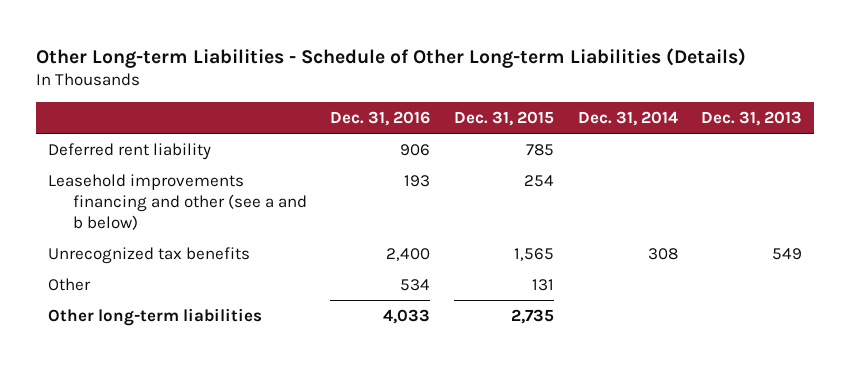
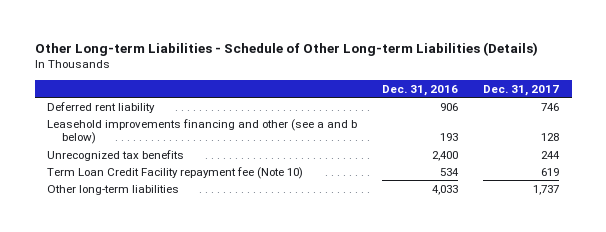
- | Dec. 31, 2016 | Dec. 31, 2015 | Dec. 31, 2014 | Dec. 31, 2013
+ | Dec. 31, 2016 | Dec. 31, 2017
- Other | 534 | 131 | |
+ Term Loan Credit Facility repayment fee (Note 10) | 534 | 619

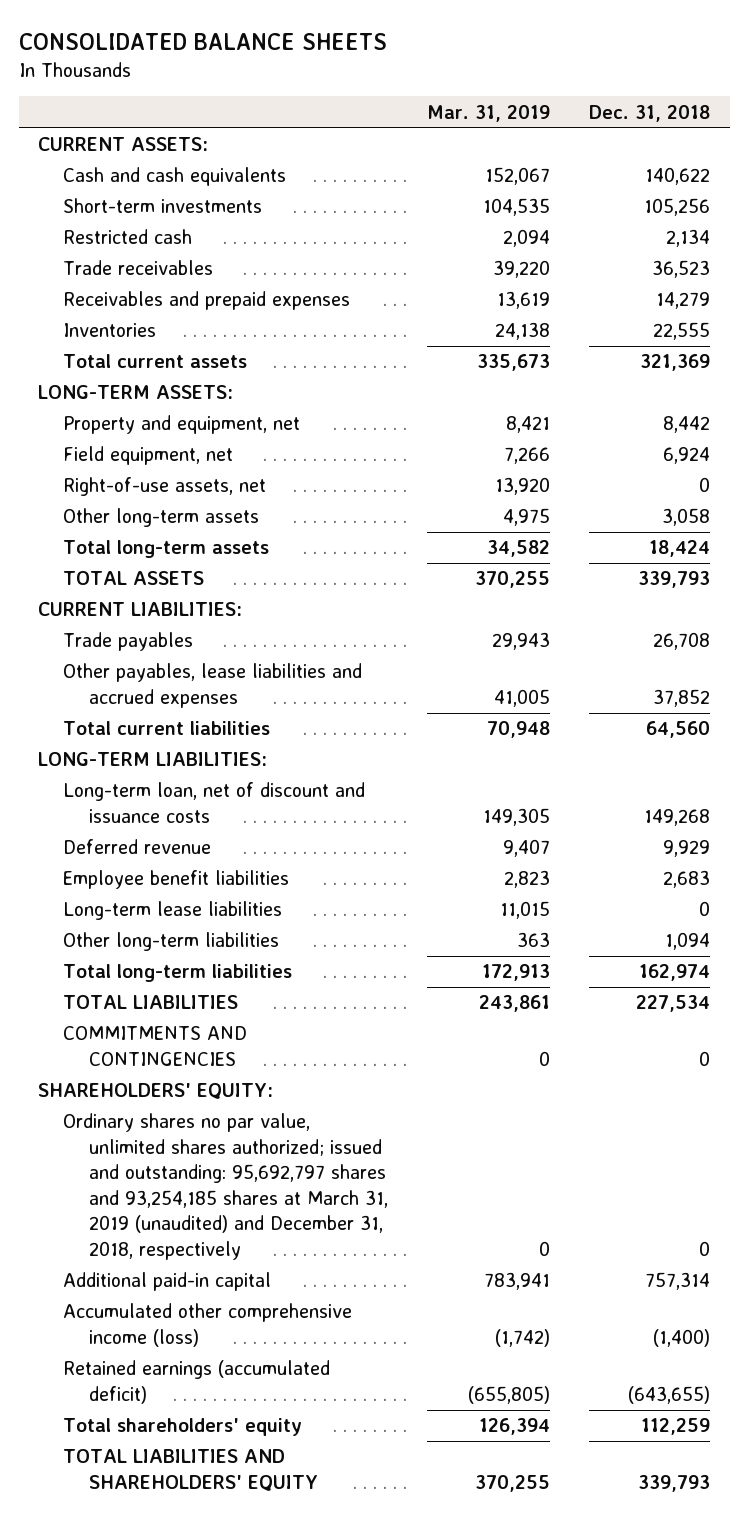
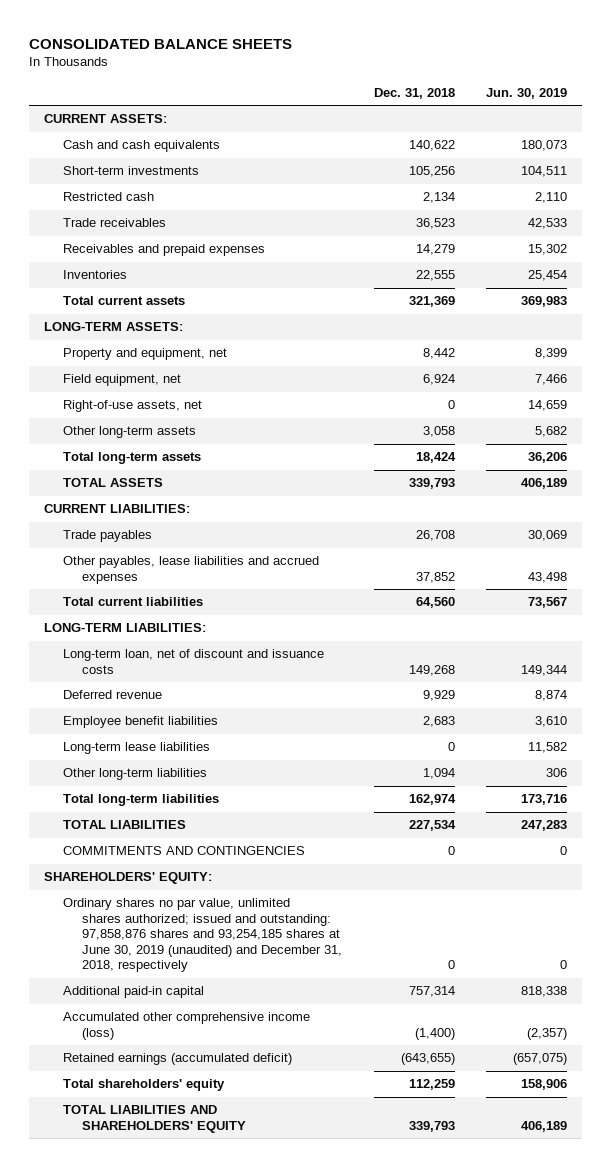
- | Mar. 31, 2019 | Dec. 31, 2018
+ | Dec. 31, 2018 | Jun. 30, 2019
- Ordinary shares no par value, unlimited shares authorized; issued and outstanding: 95,692,797 shares and 93,254,185 shares at March 31, 2019 (unaudited) and December 31, 2018, respectively | 0 | 0
+ Ordinary shares no par value, unlimited shares authorized; issued and outstanding: 97,858,876 shares and 93,254,185 shares at June 30, 2019 (unaudited) and December 31, 2018, respectively | 0 | 0

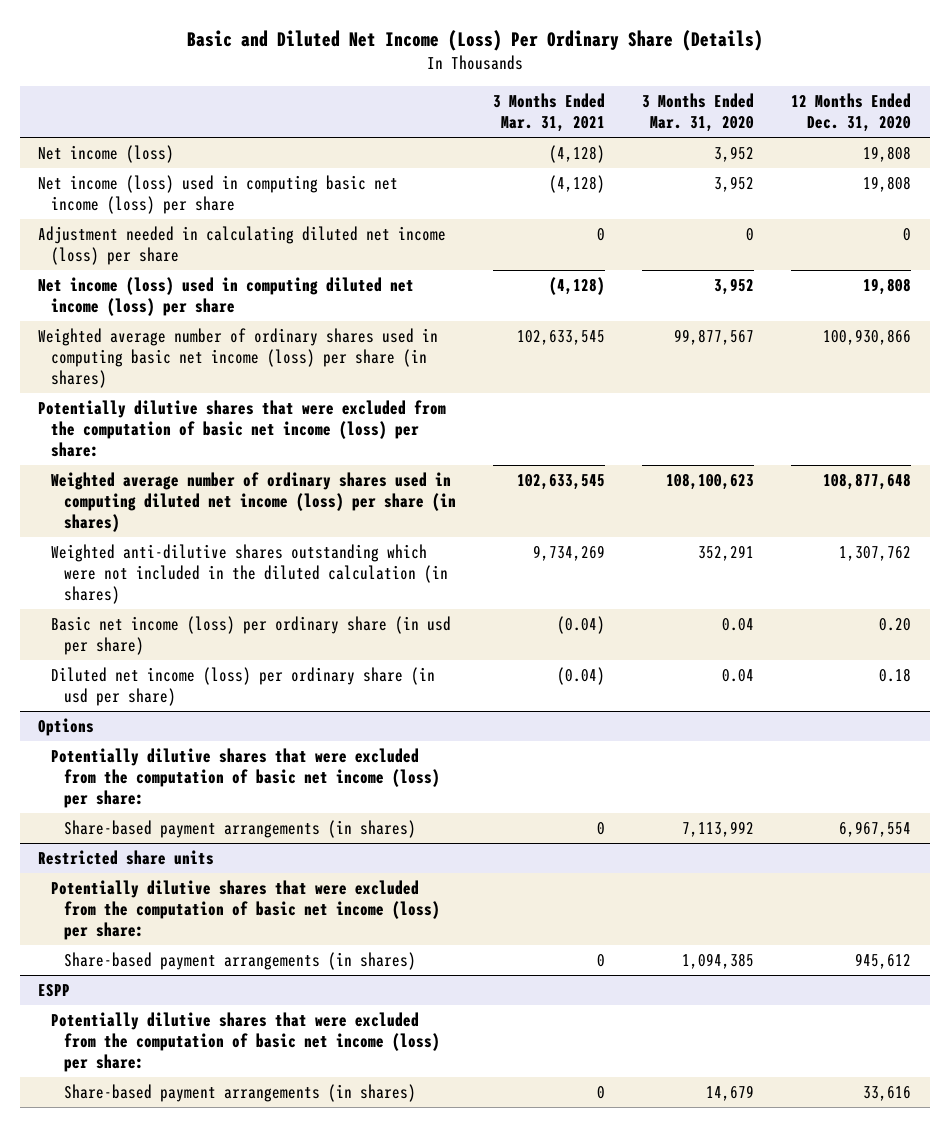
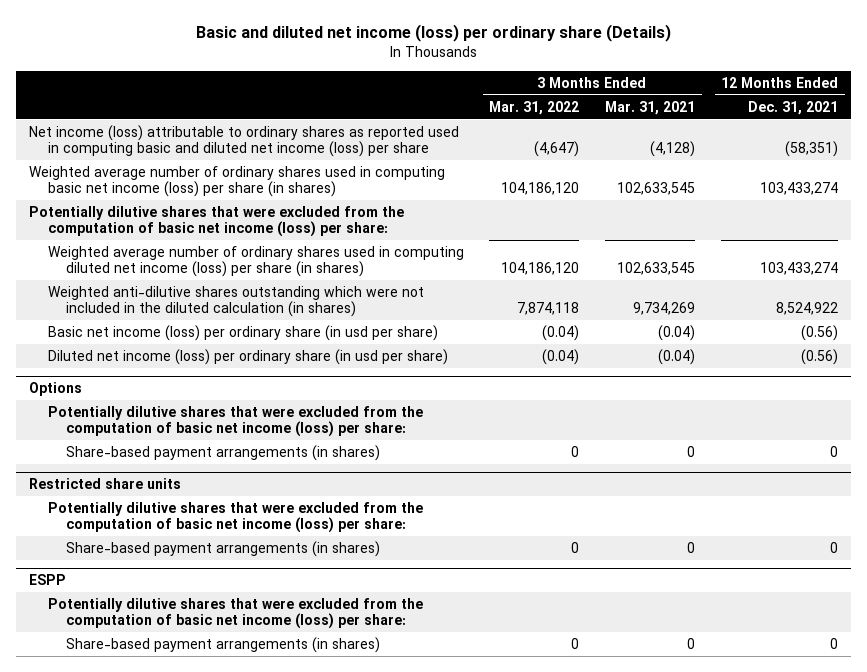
- Basic and Diluted Net Income (Loss) Per Ordinary Share (Details)
+ Basic and diluted net income (loss) per ordinary share (Details)
- | 3 Months Ended Mar. 31, 2021 | 3 Months Ended Mar. 31, 2020 | 12 Months Ended Dec. 31, 2020
+ | 3 Months Ended Mar. 31, 2022 | 3 Months Ended Mar. 31, 2021 | 12 Months Ended Dec. 31, 2021
- Net income (loss) | (4,128) | 3,952 | 19,808
- Net income (loss) used in computing basic net income (loss) per share | (4,128) | 3,952 | 19,808
- Adjustment needed in calculating diluted net income (loss) per share | 0 | 0 | 0
- Net income (loss) used in computing diluted net income (loss) per share | (4,128) | 3,952 | 19,808
+ Net income (loss) attributable to ordinary shares as reported used in computing basic and diluted net income (loss) per share | (4,647) | (4,128) | (58,351)

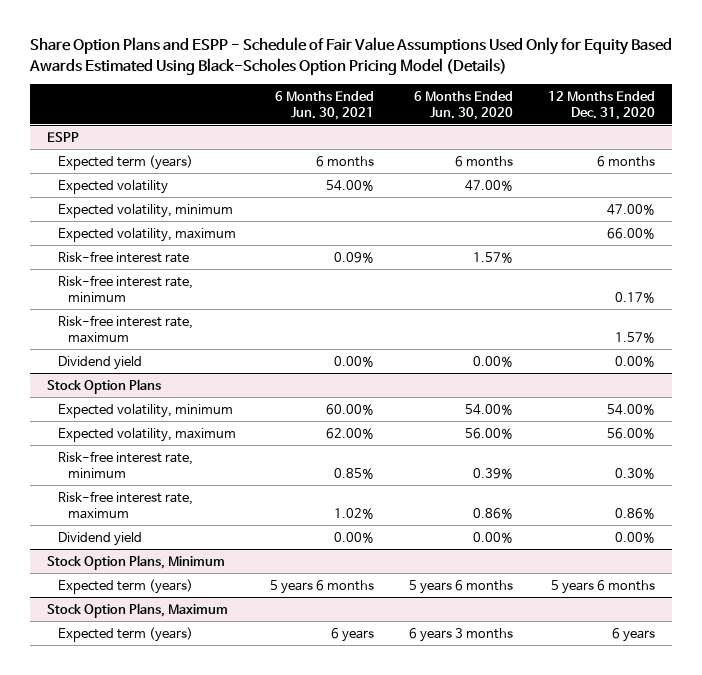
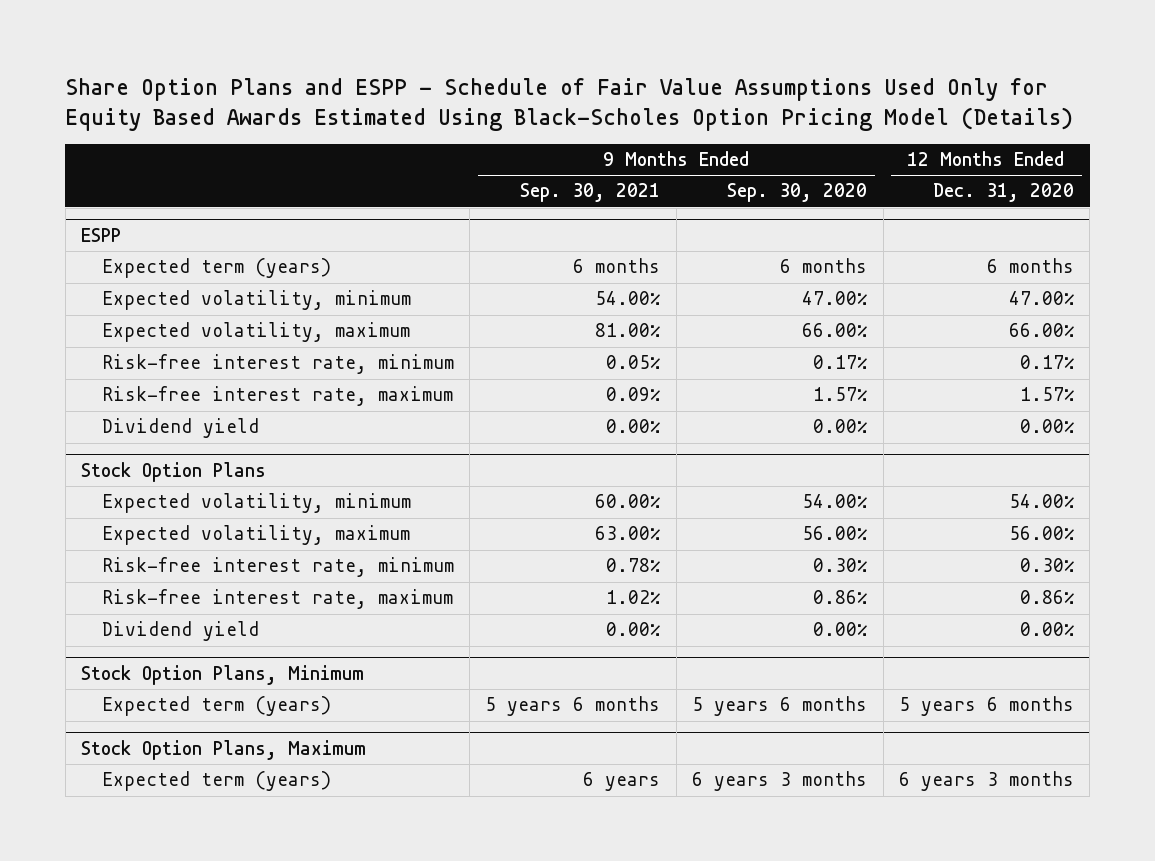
- | 6 Months Ended Jun. 30, 2021 | 6 Months Ended Jun. 30, 2020 | 12 Months Ended Dec. 31, 2020
+ | 9 Months Ended Sep. 30, 2021 | 9 Months Ended Sep. 30, 2020 | 12 Months Ended Dec. 31, 2020
@ ESPP
- Expected volatility | 54.00% | 47.00% |
- Risk-free interest rate | 0.09% | 1.57% |
@ Stock Option Plans, Maximum
- Expected term (years) | 6 years | 6 years 3 months | 6 years
+ Expected term (years) | 6 years | 6 years 3 months | 6 years 3 months

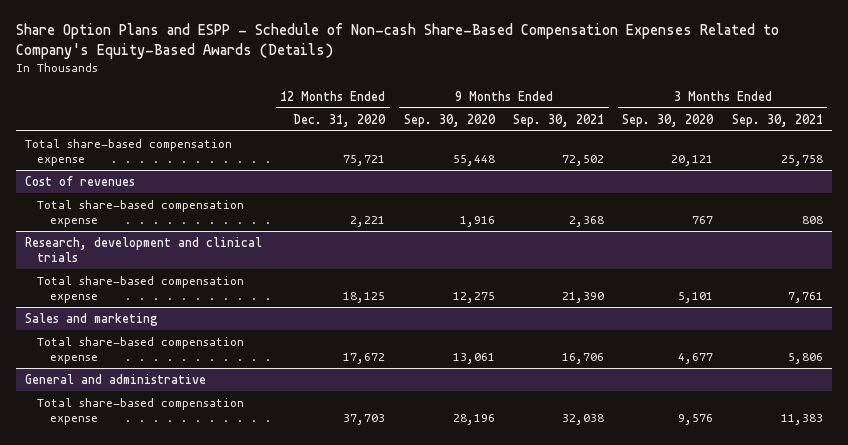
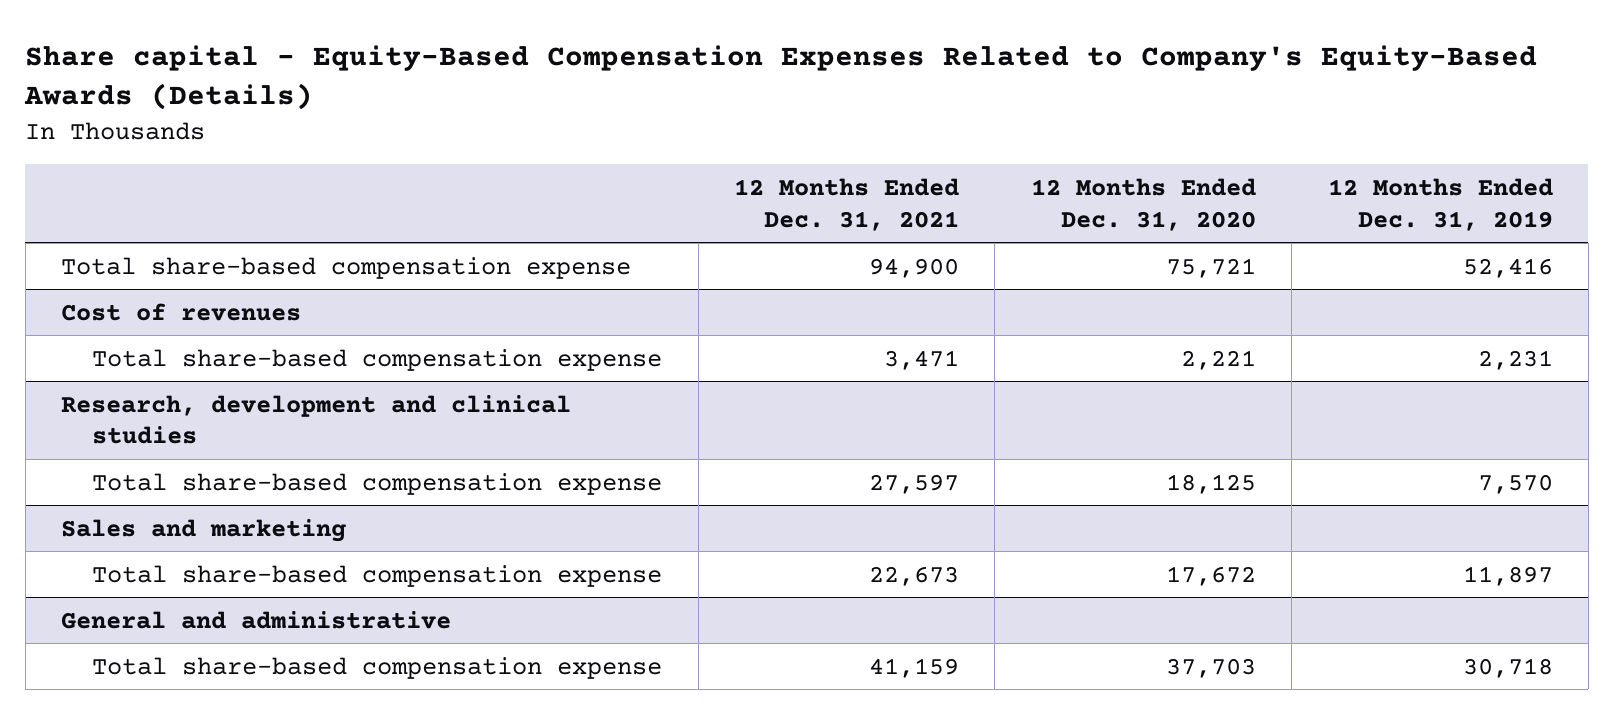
- Share Option Plans and ESPP - Schedule of Non-cash Share-Based Compensation Expenses Related to Company's Equity-Based Awards (Details)
+ Share capital - Equity-Based Compensation Expenses Related to Company's Equity-Based Awards (Details)
- | 12 Months Ended Dec. 31, 2020 | 9 Months Ended Sep. 30, 2020 | 9 Months Ended Sep. 30, 2021 | 3 Months Ended Sep. 30, 2020 | 3 Months Ended Sep. 30, 2021
+ | 12 Months Ended Dec. 31, 2021 | 12 Months Ended Dec. 31, 2020 | 12 Months Ended Dec. 31, 2019
- Research, development and clinical trials
+ Research, development and clinical studies

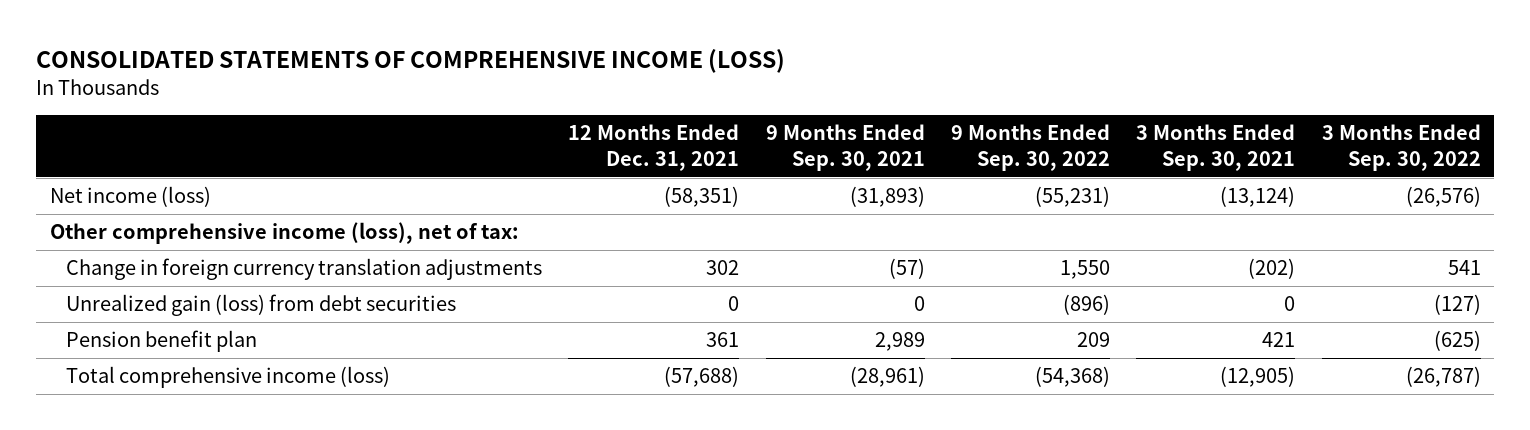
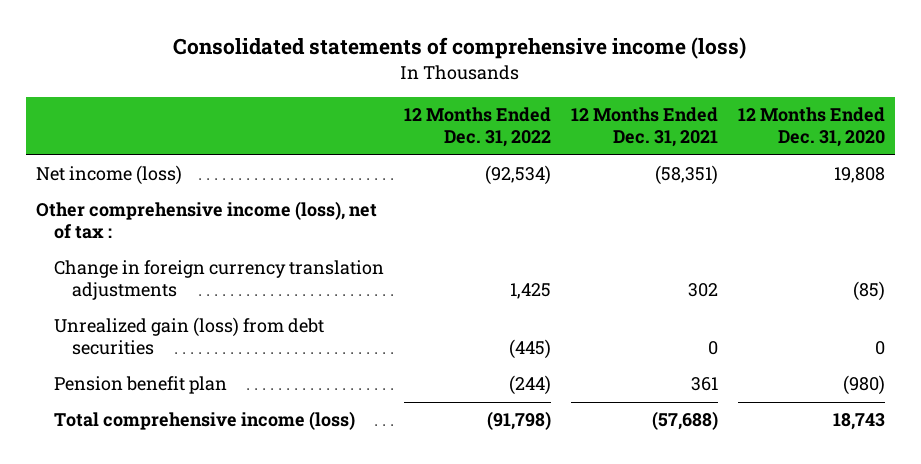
- CONSOLIDATED STATEMENTS OF COMPREHENSIVE INCOME (LOSS)
+ Consolidated statements of comprehensive income (loss)
- | 12 Months Ended Dec. 31, 2021 | 9 Months Ended Sep. 30, 2021 | 9 Months Ended Sep. 30, 2022 | 3 Months Ended Sep. 30, 2021 | 3 Months Ended Sep. 30, 2022
+ | 12 Months Ended Dec. 31, 2022 | 12 Months Ended Dec. 31, 2021 | 12 Months Ended Dec. 31, 2020
- Other comprehensive income (loss), net of tax:
+ Other comprehensive income (loss), net of tax :

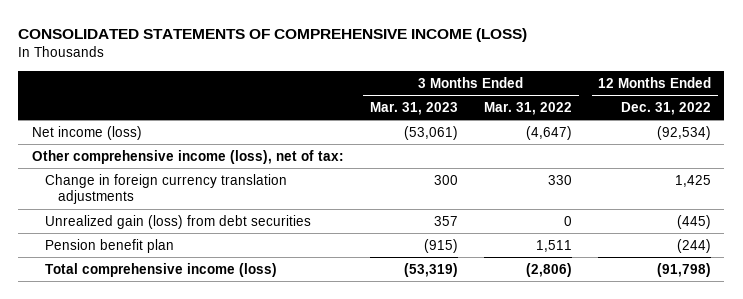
- Consolidated statements of comprehensive income (loss)
+ CONSOLIDATED STATEMENTS OF COMPREHENSIVE INCOME (LOSS)
- | 12 Months Ended Dec. 31, 2022 | 12 Months Ended Dec. 31, 2021 | 12 Months Ended Dec. 31, 2020
+ | 3 Months Ended Mar. 31, 2023 | 3 Months Ended Mar. 31, 2022 | 12 Months Ended Dec. 31, 2022
- Other comprehensive income (loss), net of tax :
+ Other comprehensive income (loss), net of tax:

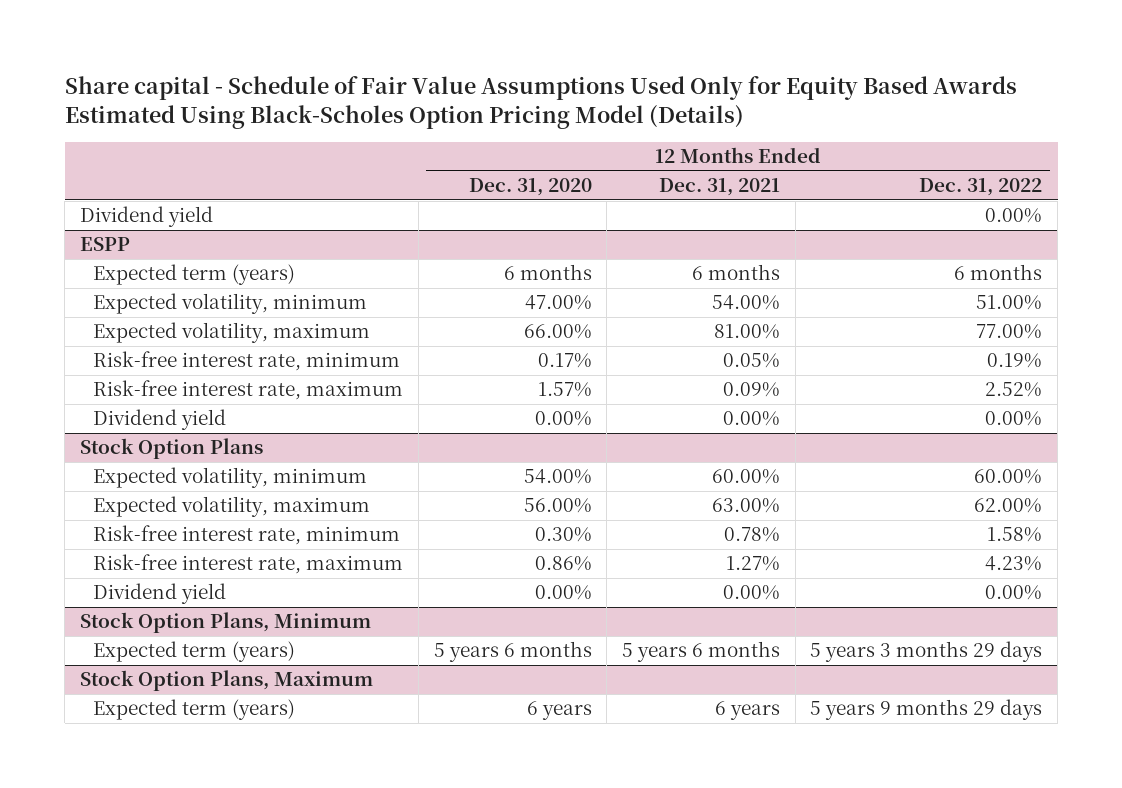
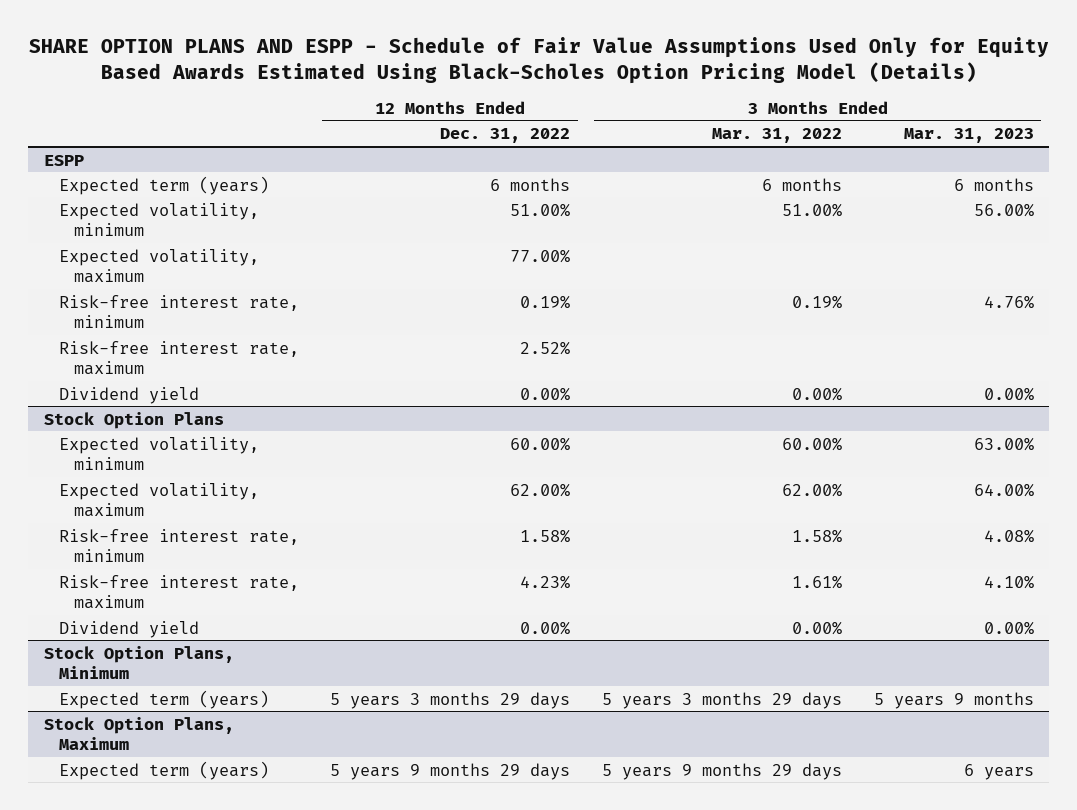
- Share capital - Schedule of Fair Value Assumptions Used Only for Equity Based Awards Estimated Using Black-Scholes Option Pricing Model (Details)
+ SHARE OPTION PLANS AND ESPP - Schedule of Fair Value Assumptions Used Only for Equity Based Awards Estimated Using Black-Scholes Option Pricing Model (Details)
- | 12 Months Ended Dec. 31, 2020 | 12 Months Ended Dec. 31, 2021 | 12 Months Ended Dec. 31, 2022
+ | 12 Months Ended Dec. 31, 2022 | 3 Months Ended Mar. 31, 2022 | 3 Months Ended Mar. 31, 2023
- Dividend yield | | | 0.00%

